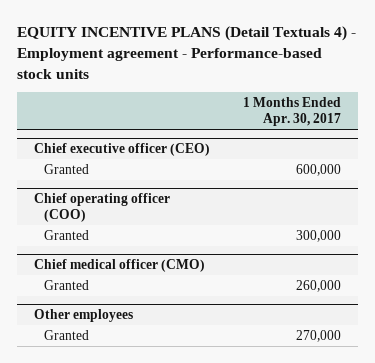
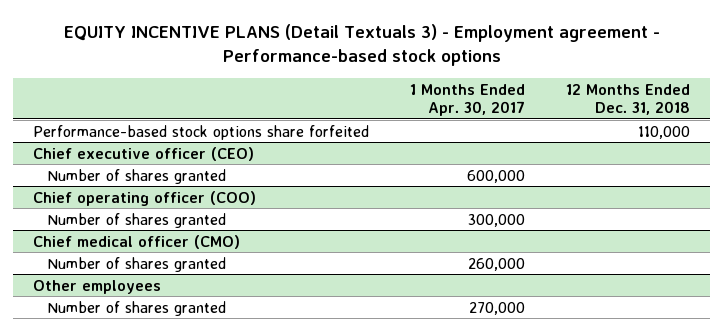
- EQUITY INCENTIVE PLANS (Detail Textuals 4) - Employment agreement - Performance-based stock units
+ EQUITY INCENTIVE PLANS (Detail Textuals 3) - Employment agreement - Performance-based stock options
- | 1 Months Ended Apr. 30, 2017
+ | 1 Months Ended Apr. 30, 2017 | 12 Months Ended Dec. 31, 2018
+ Performance-based stock options share forfeited | | 110,000
@ Chief executive officer (CEO)
- Granted | 600,000
+ Number of shares granted | 600,000 |
@ Chief operating officer (COO)
- Granted | 300,000
+ Number of shares granted | 300,000 |
@ Chief medical officer (CMO)
- Granted | 260,000
+ Number of shares granted | 260,000 |
@ Other employees
- Granted | 270,000
+ Number of shares granted | 270,000 |

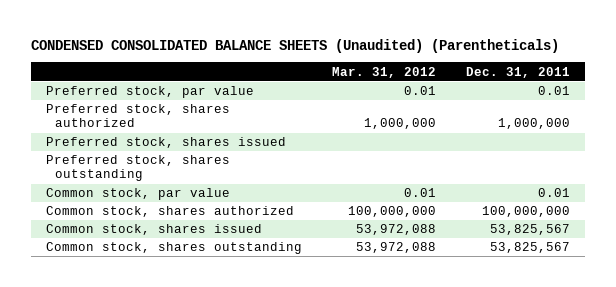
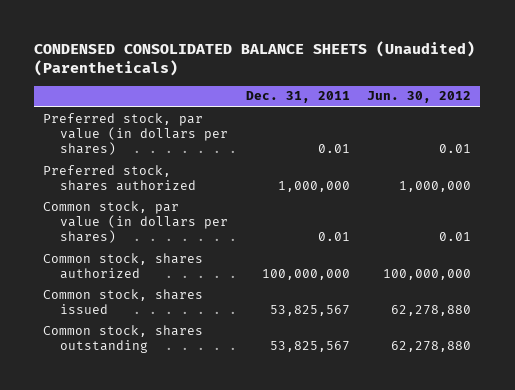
- | Mar. 31, 2012 | Dec. 31, 2011
+ | Dec. 31, 2011 | Jun. 30, 2012
- Preferred stock, par value | 0.01 | 0.01
+ Preferred stock, par value (in dollars per shares) | 0.01 | 0.01
- Preferred stock, shares issued
- Preferred stock, shares outstanding
- Common stock, par value | 0.01 | 0.01
+ Common stock, par value (in dollars per shares) | 0.01 | 0.01

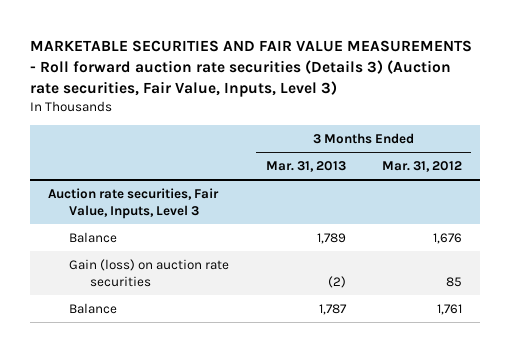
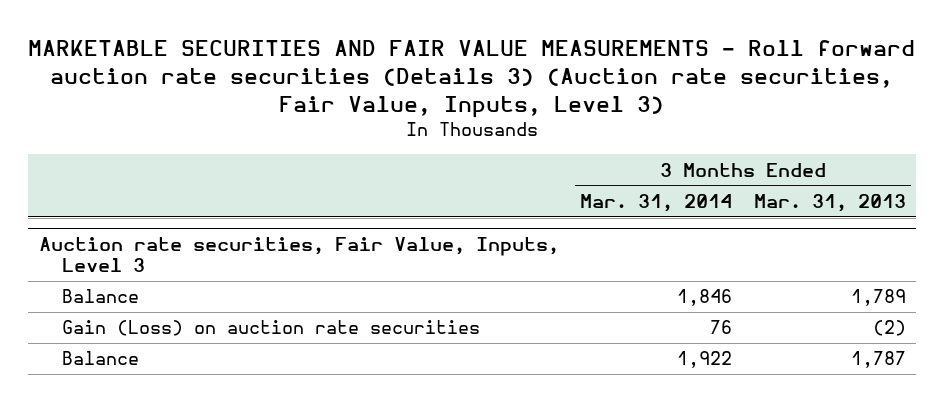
- | 3 Months Ended Mar. 31, 2013 | 3 Months Ended Mar. 31, 2012
+ | 3 Months Ended Mar. 31, 2014 | 3 Months Ended Mar. 31, 2013
@ Auction rate securities, Fair Value, Inputs, Level 3
- Gain (loss) on auction rate securities | (2) | 85
+ Gain (Loss) on auction rate securities | 76 | (2)

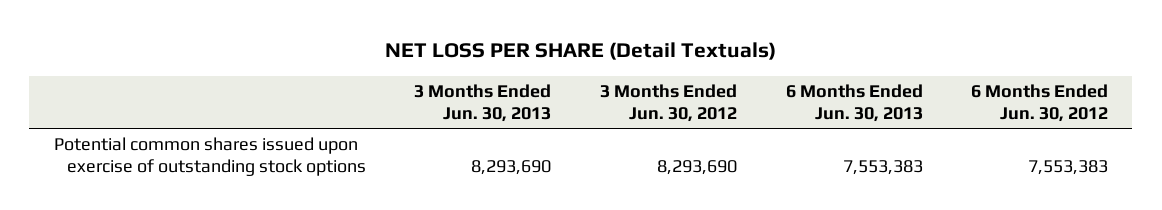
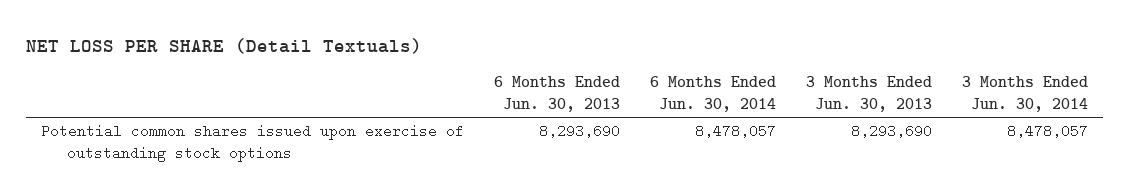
- | 3 Months Ended Jun. 30, 2013 | 3 Months Ended Jun. 30, 2012 | 6 Months Ended Jun. 30, 2013 | 6 Months Ended Jun. 30, 2012
+ | 6 Months Ended Jun. 30, 2013 | 6 Months Ended Jun. 30, 2014 | 3 Months Ended Jun. 30, 2013 | 3 Months Ended Jun. 30, 2014
- Potential common shares issued upon exercise of outstanding stock options | 8,293,690 | 8,293,690 | 7,553,383 | 7,553,383
+ Potential common shares issued upon exercise of outstanding stock options | 8,293,690 | 8,478,057 | 8,293,690 | 8,478,057

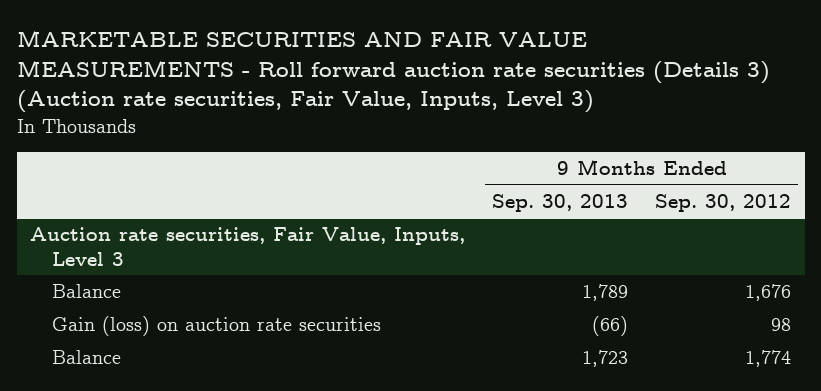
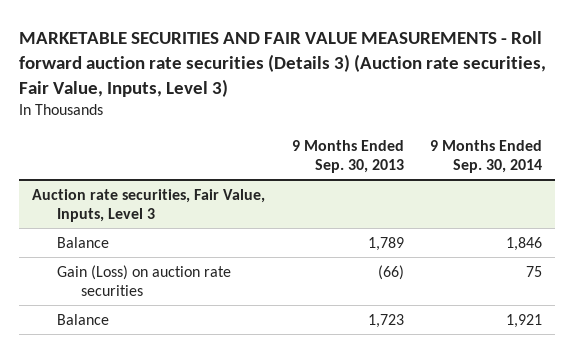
- | 9 Months Ended Sep. 30, 2013 | 9 Months Ended Sep. 30, 2012
+ | 9 Months Ended Sep. 30, 2013 | 9 Months Ended Sep. 30, 2014
@ Auction rate securities, Fair Value, Inputs, Level 3
- Gain (loss) on auction rate securities | (66) | 98
+ Gain (Loss) on auction rate securities | (66) | 75

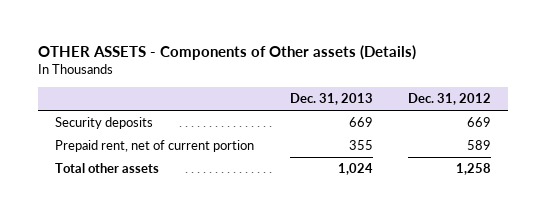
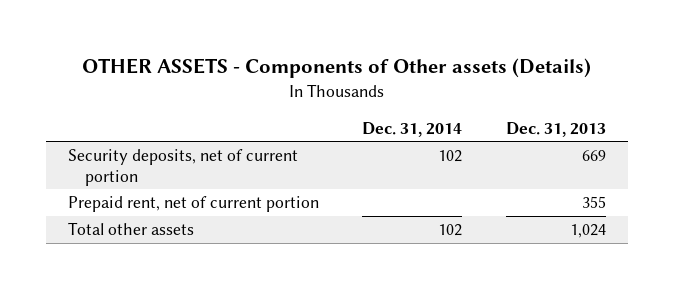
- | Dec. 31, 2013 | Dec. 31, 2012
+ | Dec. 31, 2014 | Dec. 31, 2013
- Security deposits | 669 | 669
+ Security deposits, net of current portion | 102 | 669

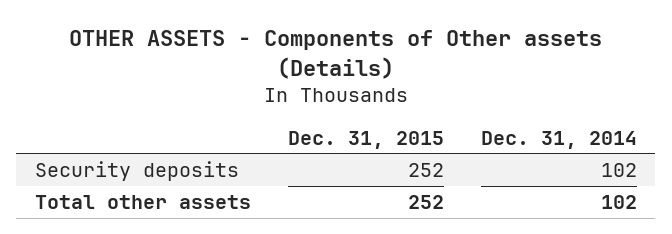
- | Dec. 31, 2014 | Dec. 31, 2013
+ | Dec. 31, 2015 | Dec. 31, 2014
- Security deposits, net of current portion | 102 | 669
- Prepaid rent, net of current portion | | 355
+ Security deposits | 252 | 102

